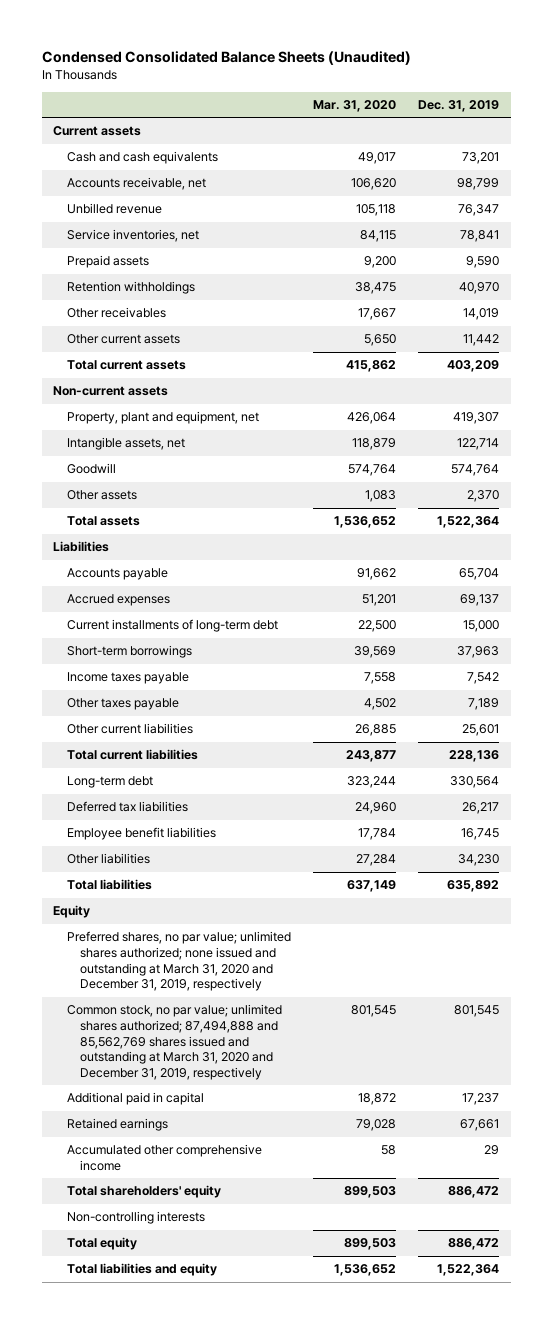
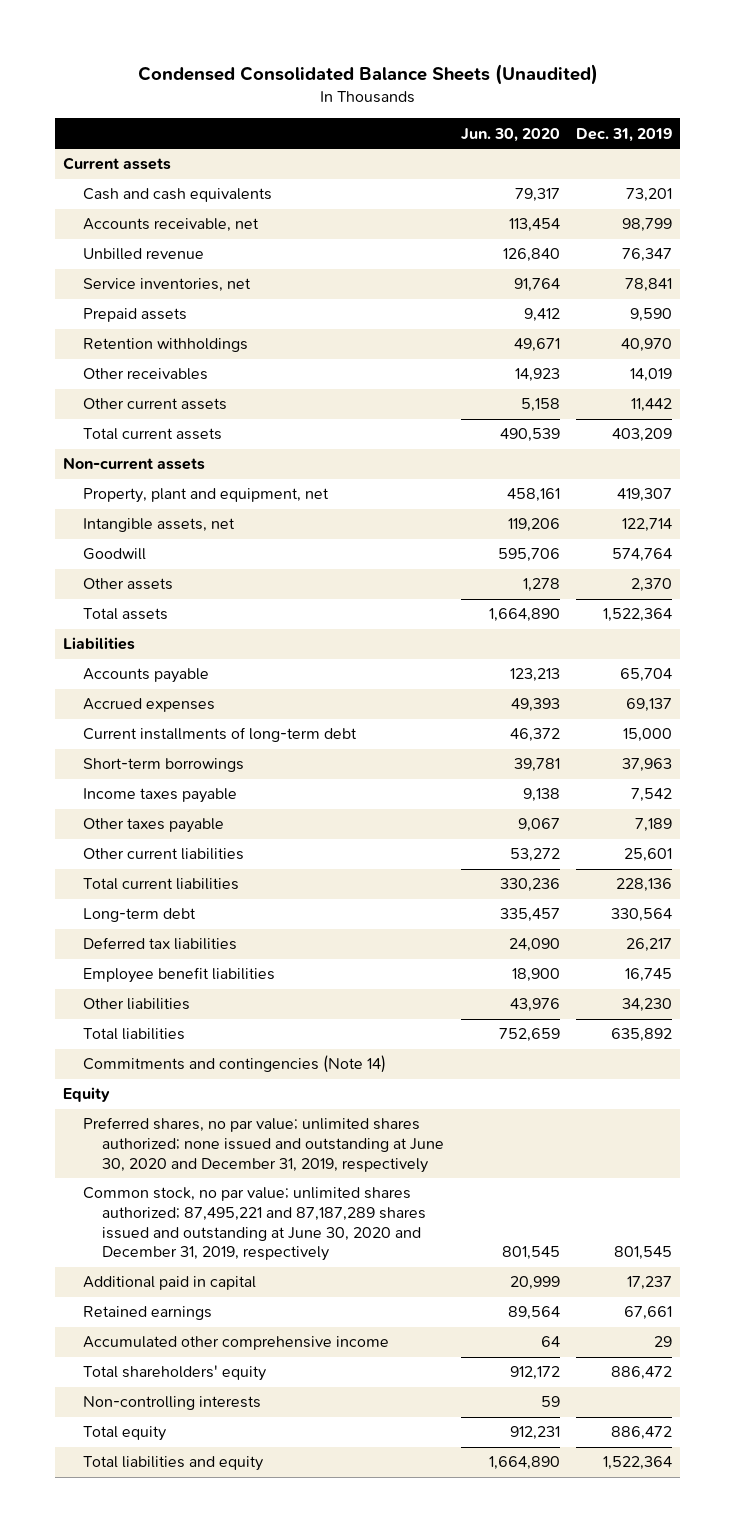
- | Mar. 31, 2020 | Dec. 31, 2019
+ | Jun. 30, 2020 | Dec. 31, 2019
+ Commitments and contingencies (Note 14)
- Preferred shares, no par value; unlimited shares authorized; none issued and outstanding at March 31, 2020 and December 31, 2019, respectively
- Common stock, no par value; unlimited shares authorized; 87,494,888 and 85,562,769 shares issued and outstanding at March 31, 2020 and December 31, 2019, respectively | 801,545 | 801,545
+ Preferred shares, no par value; unlimited shares authorized; none issued and outstanding at June 30, 2020 and December 31, 2019, respectively
+ Common stock, no par value; unlimited shares authorized; 87,495,221 and 87,187,289 shares issued and outstanding at June 30, 2020 and December 31, 2019, respectively | 801,545 | 801,545

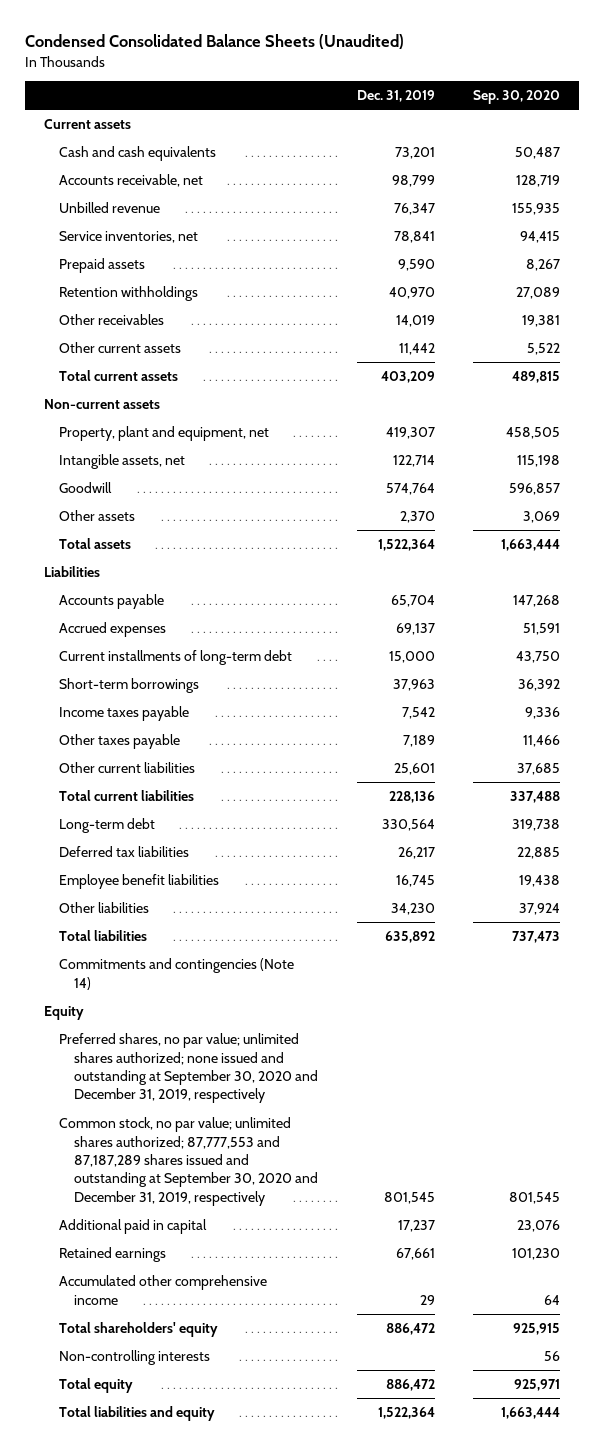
- | Jun. 30, 2020 | Dec. 31, 2019
+ | Dec. 31, 2019 | Sep. 30, 2020
- Preferred shares, no par value; unlimited shares authorized; none issued and outstanding at June 30, 2020 and December 31, 2019, respectively
- Common stock, no par value; unlimited shares authorized; 87,495,221 and 87,187,289 shares issued and outstanding at June 30, 2020 and December 31, 2019, respectively | 801,545 | 801,545
+ Preferred shares, no par value; unlimited shares authorized; none issued and outstanding at September 30, 2020 and December 31, 2019, respectively
+ Common stock, no par value; unlimited shares authorized; 87,777,553 and 87,187,289 shares issued and outstanding at September 30, 2020 and December 31, 2019, respectively | 801,545 | 801,545

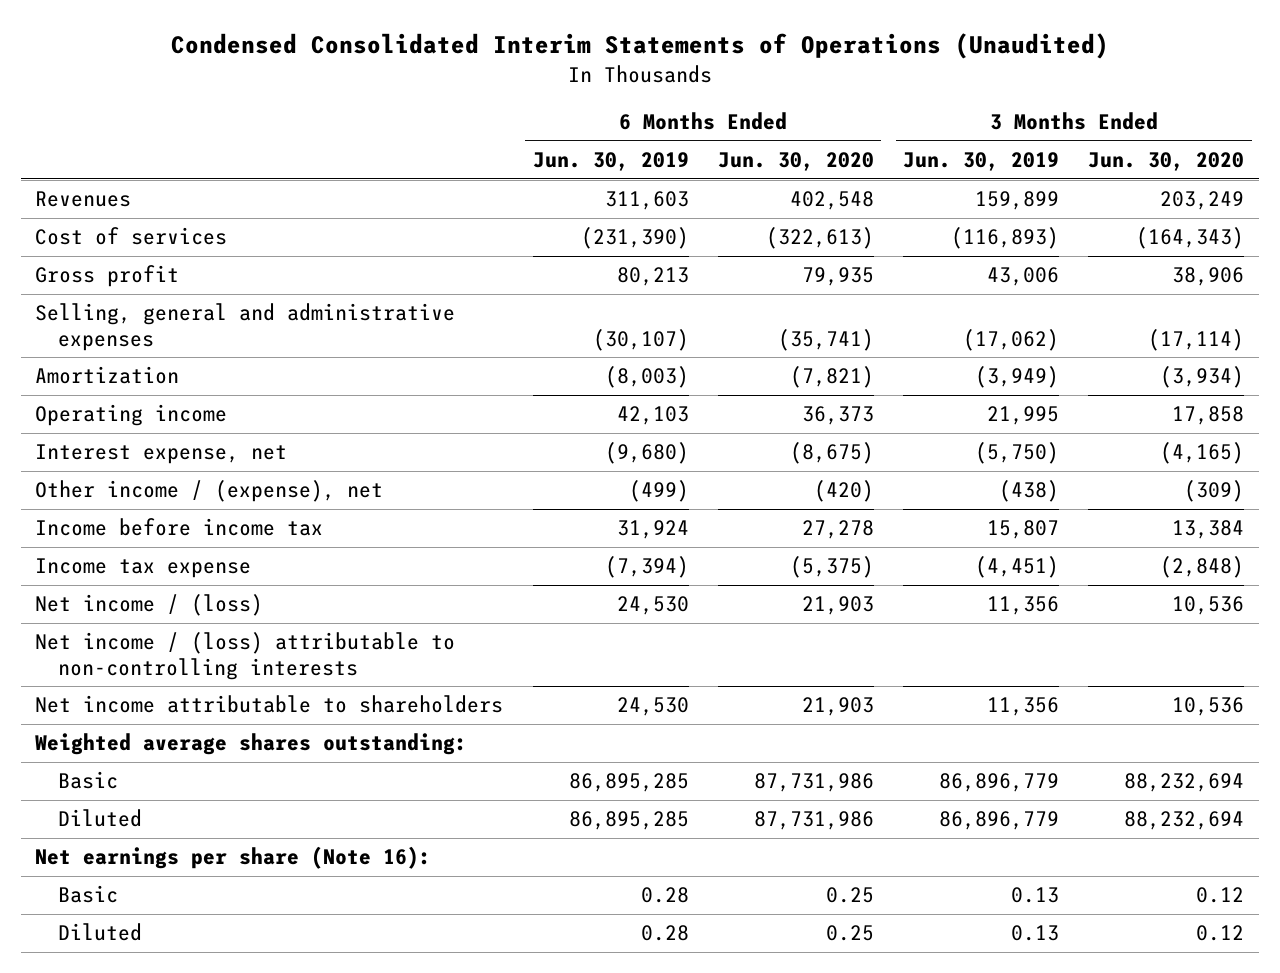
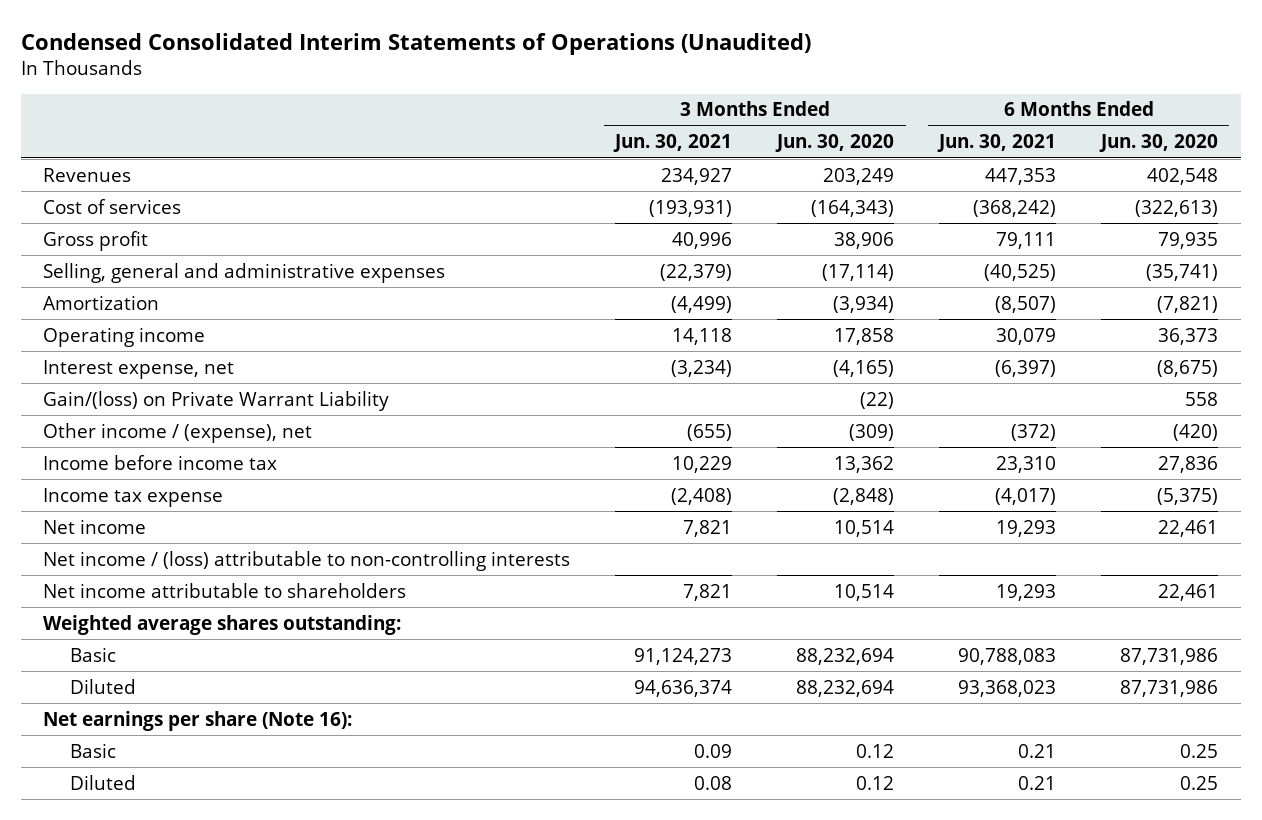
- | 6 Months Ended Jun. 30, 2019 | 6 Months Ended Jun. 30, 2020 | 3 Months Ended Jun. 30, 2019 | 3 Months Ended Jun. 30, 2020
+ | 3 Months Ended Jun. 30, 2021 | 3 Months Ended Jun. 30, 2020 | 6 Months Ended Jun. 30, 2021 | 6 Months Ended Jun. 30, 2020
+ Gain/(loss) on Private Warrant Liability | | (22) | | 558
- Income before income tax | 31,924 | 27,278 | 15,807 | 13,384
+ Income before income tax | 10,229 | 13,362 | 23,310 | 27,836
- Net income / (loss) | 24,530 | 21,903 | 11,356 | 10,536
+ Net income | 7,821 | 10,514 | 19,293 | 22,461
- Net income attributable to shareholders | 24,530 | 21,903 | 11,356 | 10,536
+ Net income attributable to shareholders | 7,821 | 10,514 | 19,293 | 22,461

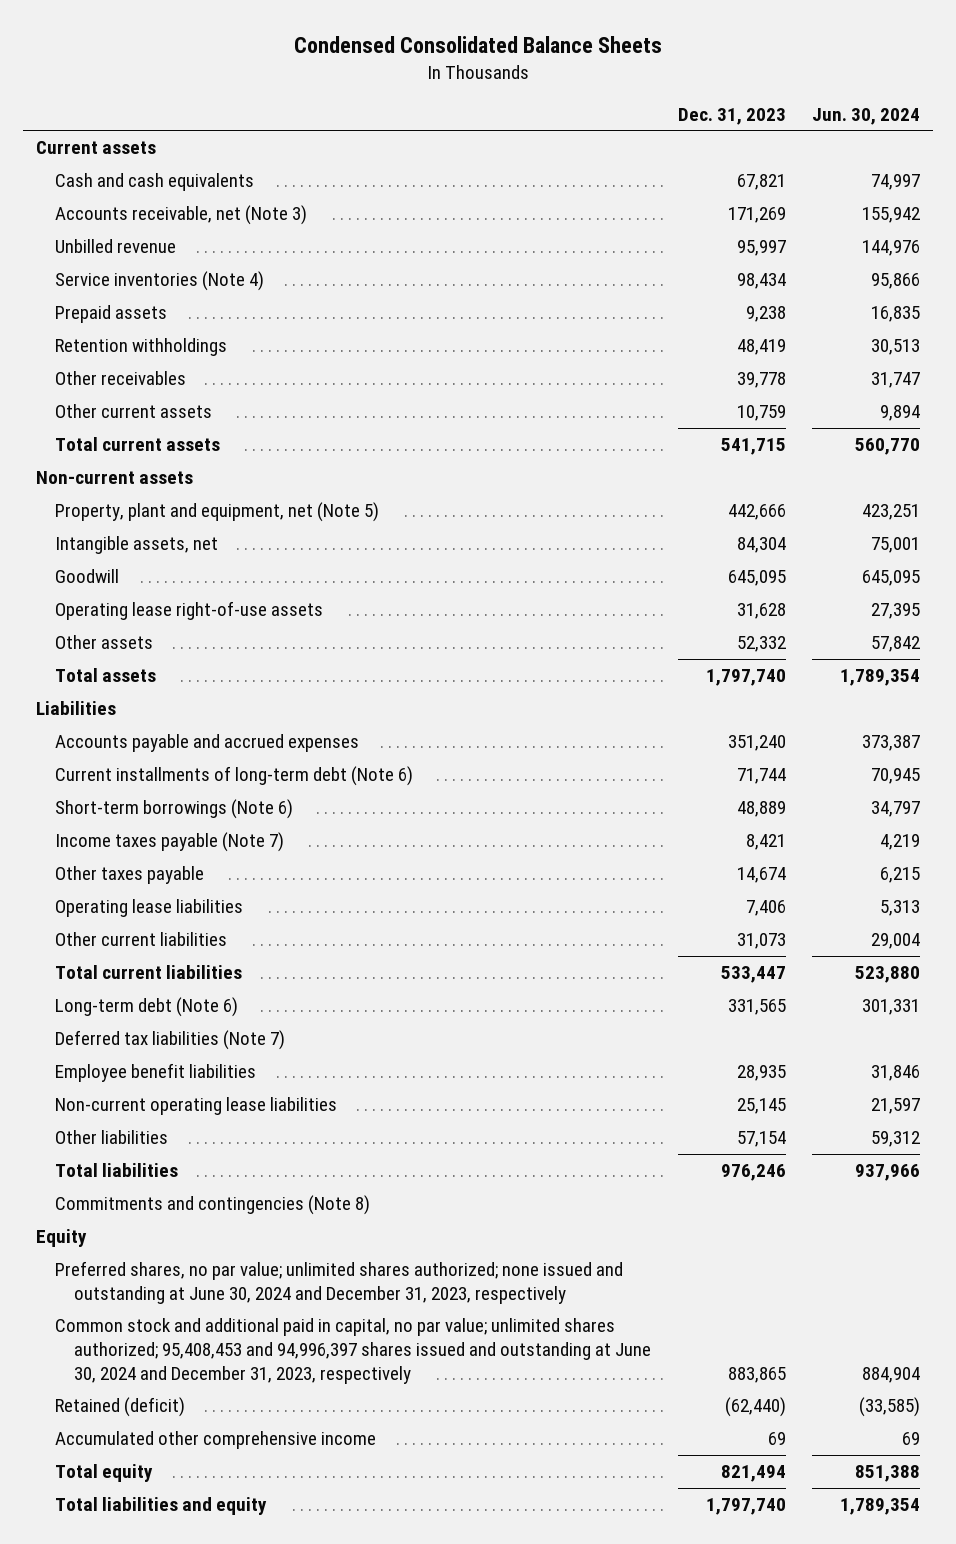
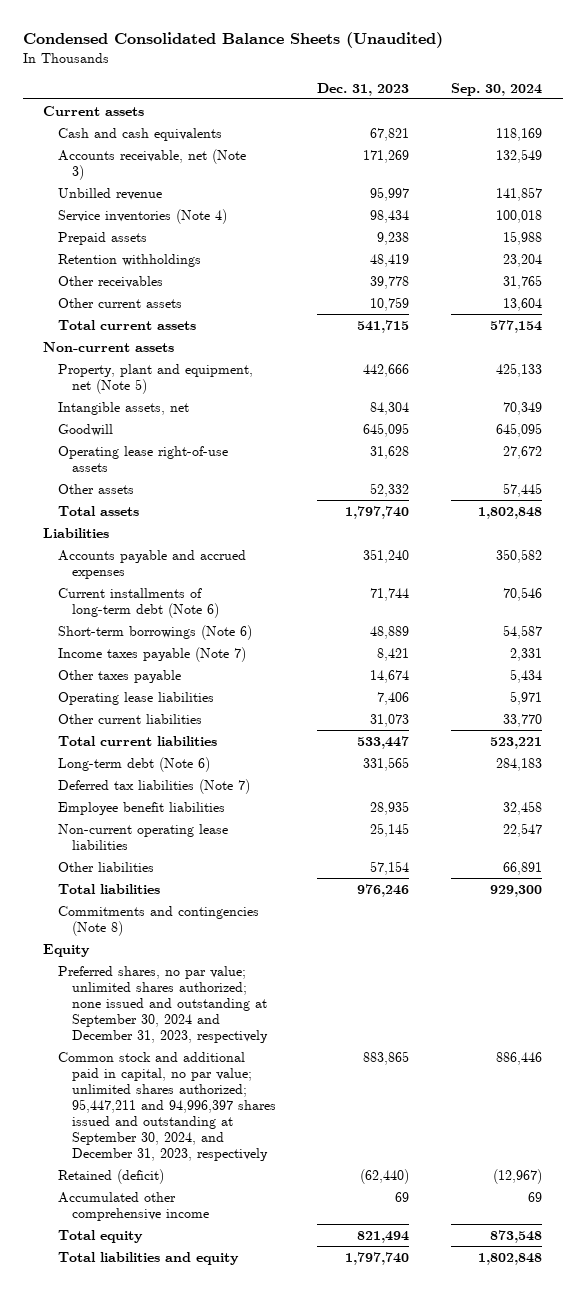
- Condensed Consolidated Balance Sheets
+ Condensed Consolidated Balance Sheets (Unaudited)
- | Dec. 31, 2023 | Jun. 30, 2024
+ | Dec. 31, 2023 | Sep. 30, 2024
- Preferred shares, no par value; unlimited shares authorized; none issued and outstanding at June 30, 2024 and December 31, 2023, respectively
- Common stock and additional paid in capital, no par value; unlimited shares authorized; 95,408,453 and 94,996,397 shares issued and outstanding at June 30, 2024 and December 31, 2023, respectively | 883,865 | 884,904
+ Preferred shares, no par value; unlimited shares authorized; none issued and outstanding at September 30, 2024 and December 31, 2023, respectively
+ Common stock and additional paid in capital, no par value; unlimited shares authorized; 95,447,211 and 94,996,397 shares issued and outstanding at September 30, 2024, and December 31, 2023, respectively | 883,865 | 886,446

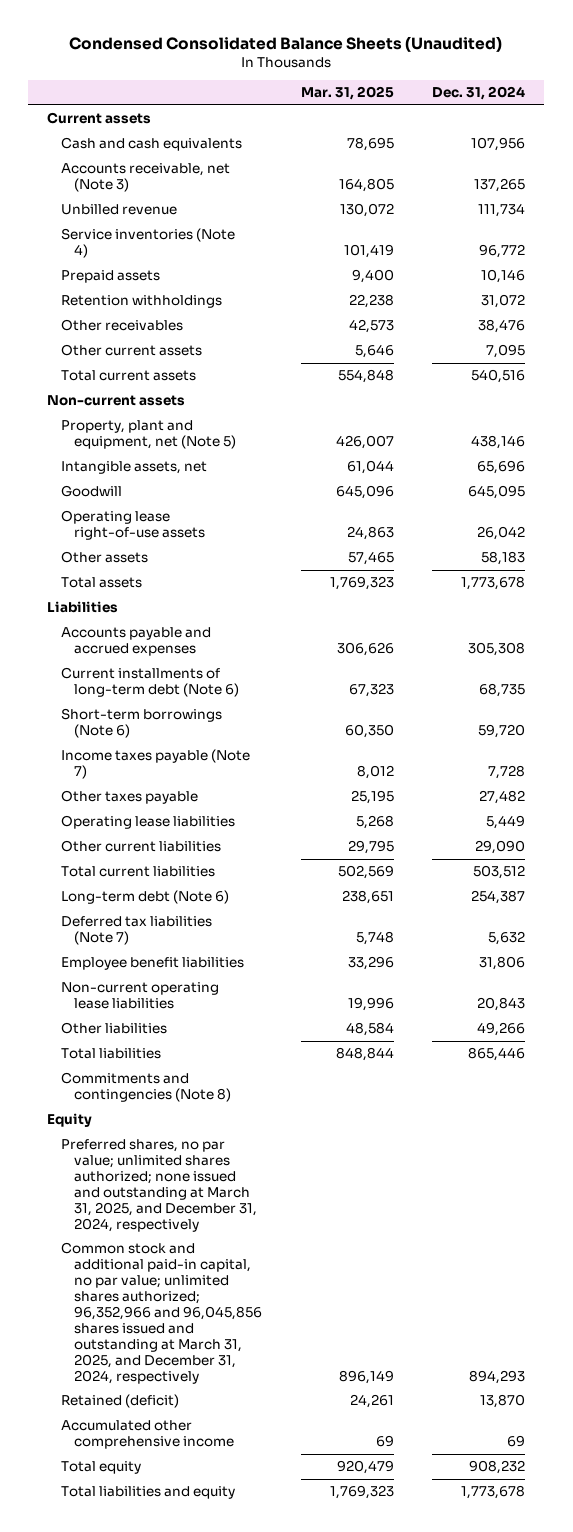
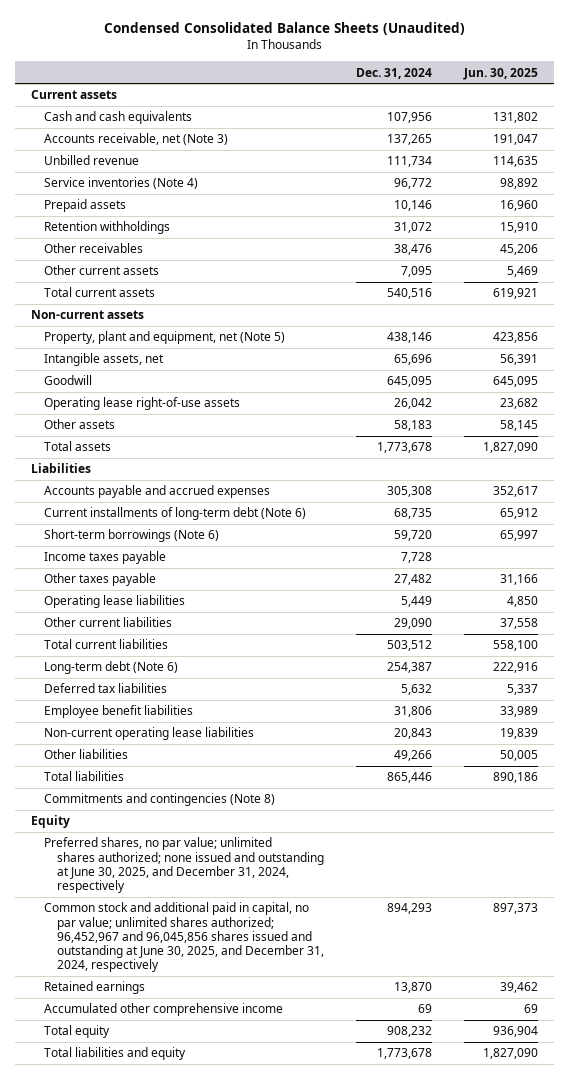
- | Mar. 31, 2025 | Dec. 31, 2024
+ | Dec. 31, 2024 | Jun. 30, 2025
- Income taxes payable (Note 7) | 8,012 | 7,728
+ Income taxes payable | 7,728 |
- Deferred tax liabilities (Note 7) | 5,748 | 5,632
+ Deferred tax liabilities | 5,632 | 5,337
- Preferred shares, no par value; unlimited shares authorized; none issued and outstanding at March 31, 2025, and December 31, 2024, respectively
- Common stock and additional paid-in capital, no par value; unlimited shares authorized; 96,352,966 and 96,045,856 shares issued and outstanding at March 31, 2025, and December 31, 2024, respectively | 896,149 | 894,293
- Retained (deficit) | 24,261 | 13,870
+ Preferred shares, no par value; unlimited shares authorized; none issued and outstanding at June 30, 2025, and December 31, 2024, respectively
+ Common stock and additional paid in capital, no par value; unlimited shares authorized; 96,452,967 and 96,045,856 shares issued and outstanding at June 30, 2025, and December 31, 2024, respectively | 894,293 | 897,373
+ Retained earnings | 13,870 | 39,462

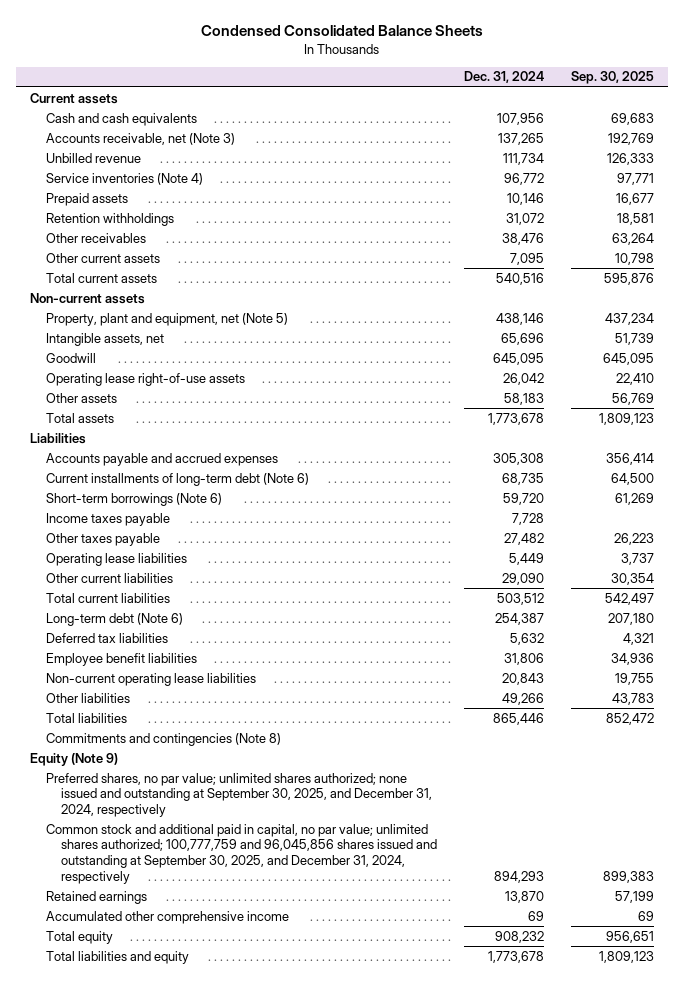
- Condensed Consolidated Balance Sheets (Unaudited)
+ Condensed Consolidated Balance Sheets
- | Dec. 31, 2024 | Jun. 30, 2025
+ | Dec. 31, 2024 | Sep. 30, 2025
- Equity
- Preferred shares, no par value; unlimited shares authorized; none issued and outstanding at June 30, 2025, and December 31, 2024, respectively
- Common stock and additional paid in capital, no par value; unlimited shares authorized; 96,452,967 and 96,045,856 shares issued and outstanding at June 30, 2025, and December 31, 2024, respectively | 894,293 | 897,373
+ Equity (Note 9)
+ Preferred shares, no par value; unlimited shares authorized; none issued and outstanding at September 30, 2025, and December 31, 2024, respectively
+ Common stock and additional paid in capital, no par value; unlimited shares authorized; 100,777,759 and 96,045,856 shares issued and outstanding at September 30, 2025, and December 31, 2024, respectively | 894,293 | 899,383

